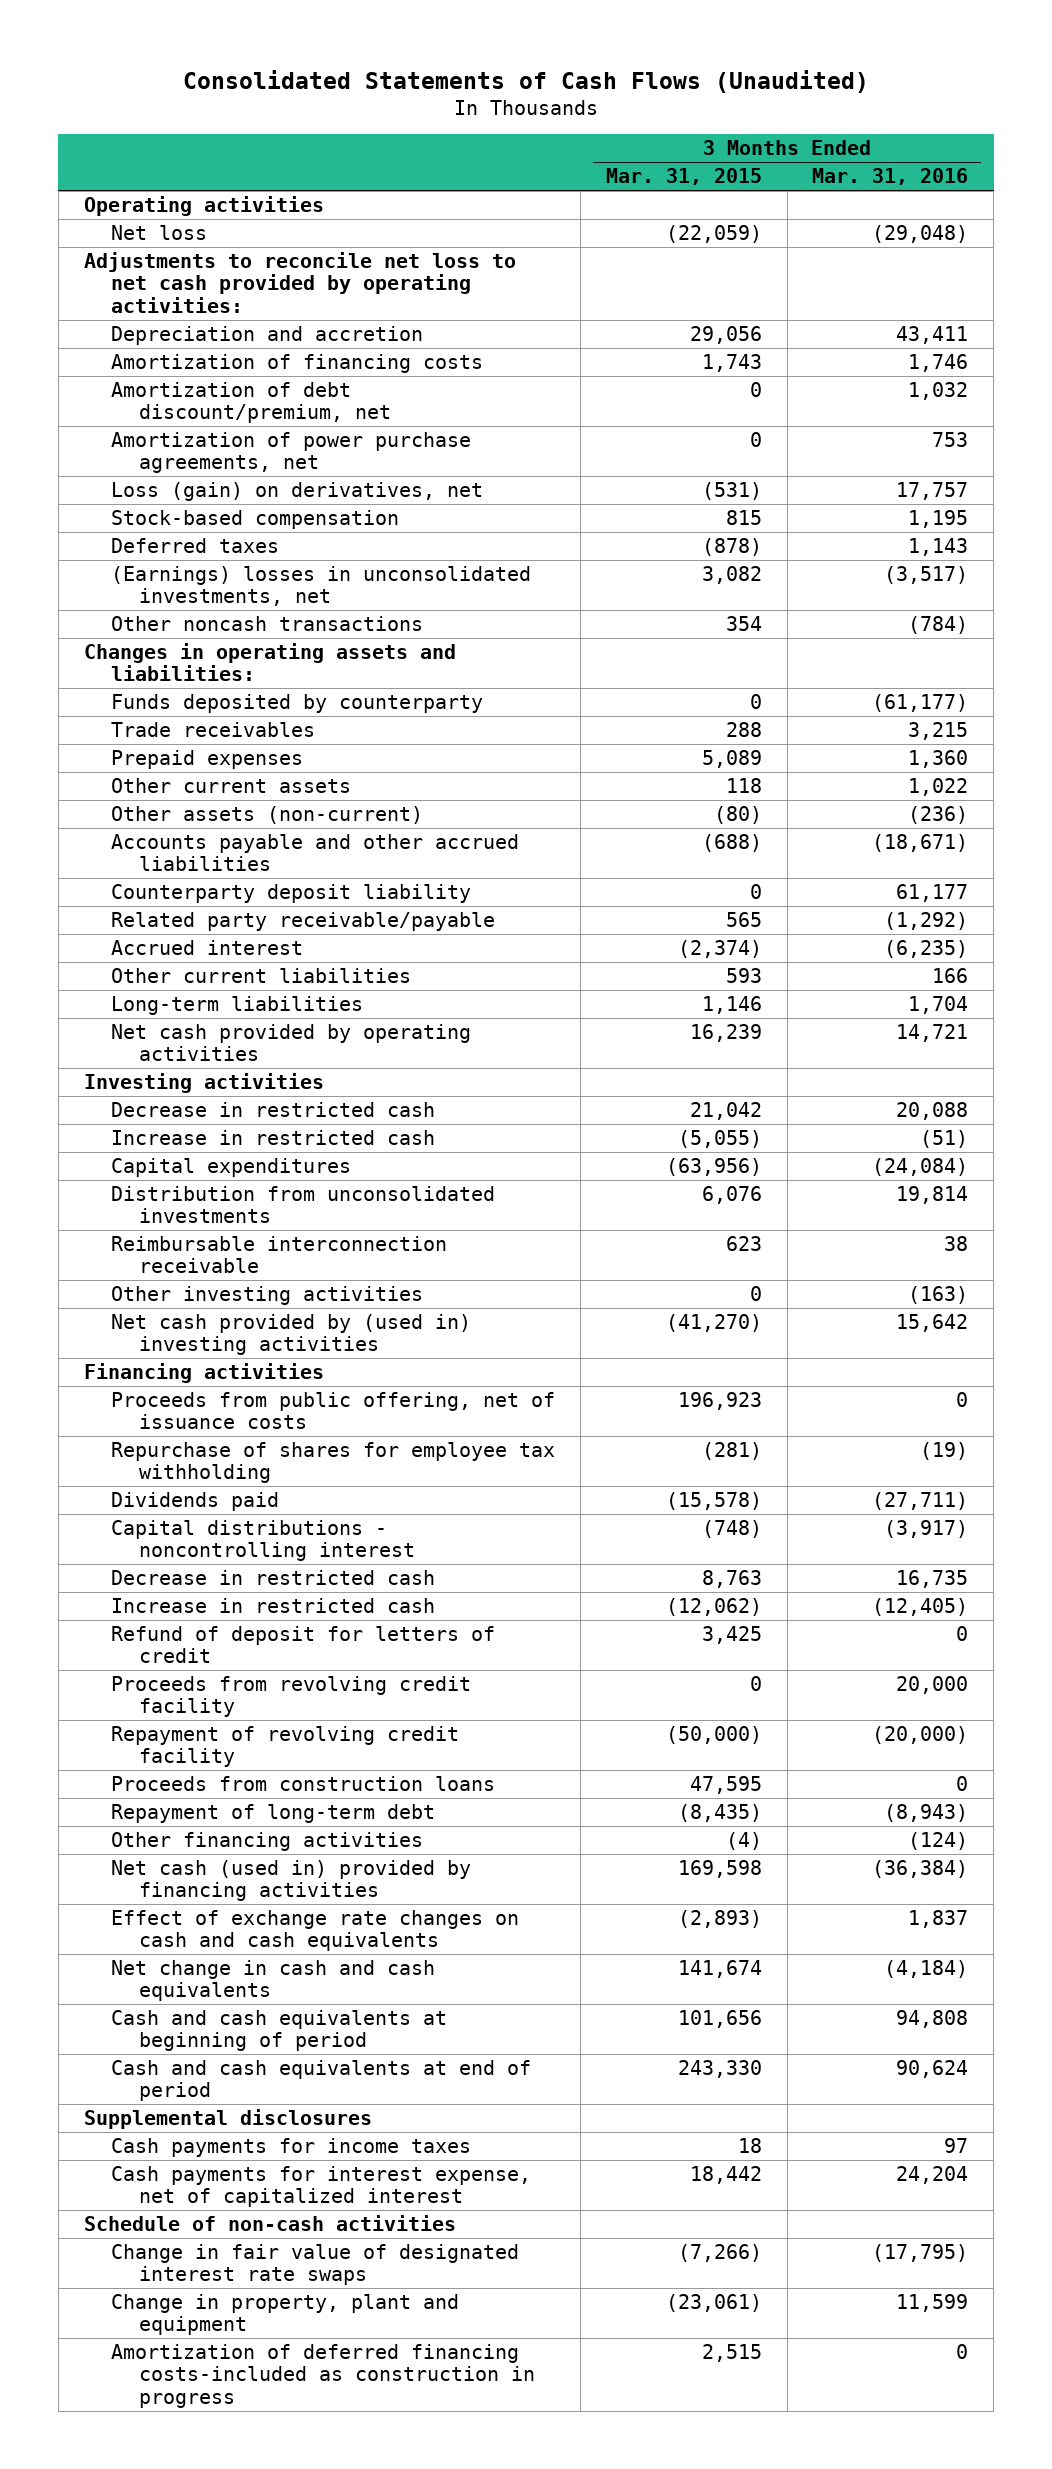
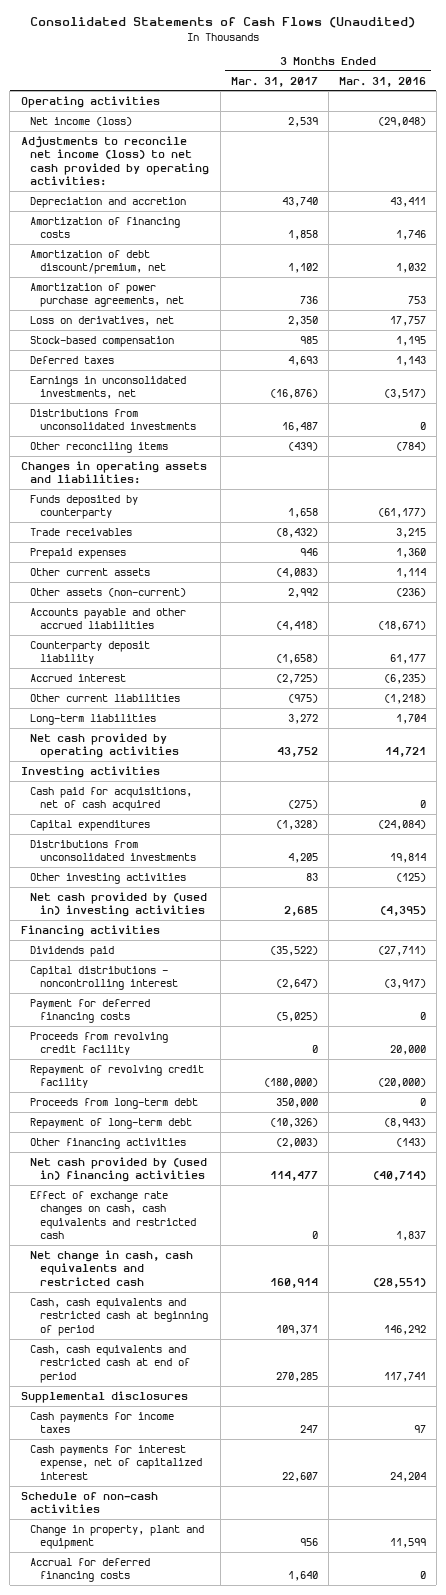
- | 3 Months Ended Mar. 31, 2015 | 3 Months Ended Mar. 31, 2016
+ | 3 Months Ended Mar. 31, 2017 | 3 Months Ended Mar. 31, 2016
- Net loss | (22,059) | (29,048)
- Adjustments to reconcile net loss to net cash provided by operating activities:
+ Net income (loss) | 2,539 | (29,048)
+ Adjustments to reconcile net income (loss) to net cash provided by operating activities:
- Loss (gain) on derivatives, net | (531) | 17,757
+ Loss on derivatives, net | 2,350 | 17,757
- (Earnings) losses in unconsolidated investments, net | 3,082 | (3,517)
- Other noncash transactions | 354 | (784)
+ Earnings in unconsolidated investments, net | (16,876) | (3,517)
+ Distributions from unconsolidated investments | 16,487 | 0
+ Other reconciling items | (439) | (784)
- Other current assets | 118 | 1,022
+ Other current assets | (4,083) | 1,114
- Related party receivable/payable | 565 | (1,292)
- Other current liabilities | 593 | 166
+ Other current liabilities | (975) | (1,218)
- Decrease in restricted cash | 21,042 | 20,088
- Increase in restricted cash | (5,055) | (51)
+ Cash paid for acquisitions, net of cash acquired | (275) | 0
- Distribution from unconsolidated investments | 6,076 | 19,814
- Reimbursable interconnection receivable | 623 | 38
- Other investing activities | 0 | (163)
- Net cash provided by (used in) investing activities | (41,270) | 15,642
+ Distributions from unconsolidated investments | 4,205 | 19,814
+ Other investing activities | 83 | (125)
+ Net cash provided by (used in) investing activities | 2,685 | (4,395)
- Proceeds from public offering, net of issuance costs | 196,923 | 0
- Repurchase of shares for employee tax withholding | (281) | (19)
- Decrease in restricted cash | 8,763 | 16,735
- Increase in restricted cash | (12,062) | (12,405)
- Refund of deposit for letters of credit | 3,425 | 0
+ Payment for deferred financing costs | (5,025) | 0
- Proceeds from construction loans | 47,595 | 0
+ Proceeds from long-term debt | 350,000 | 0
- Other financing activities | (4) | (124)
- Net cash (used in) provided by financing activities | 169,598 | (36,384)
- Effect of exchange rate changes on cash and cash equivalents | (2,893) | 1,837
- Net change in cash and cash equivalents | 141,674 | (4,184)
- Cash and cash equivalents at beginning of period | 101,656 | 94,808
- Cash and cash equivalents at end of period | 243,330 | 90,624
+ Other financing activities | (2,003) | (143)
+ Net cash provided by (used in) financing activities | 114,477 | (40,714)
+ Effect of exchange rate changes on cash, cash equivalents and restricted cash | 0 | 1,837
+ Net change in cash, cash equivalents and restricted cash | 160,914 | (28,551)
+ Cash, cash equivalents and restricted cash at beginning of period | 109,371 | 146,292
+ Cash, cash equivalents and restricted cash at end of period | 270,285 | 117,741
- Change in fair value of designated interest rate swaps | (7,266) | (17,795)
- Amortization of deferred financing costs-included as construction in progress | 2,515 | 0
+ Accrual for deferred financing costs | 1,640 | 0

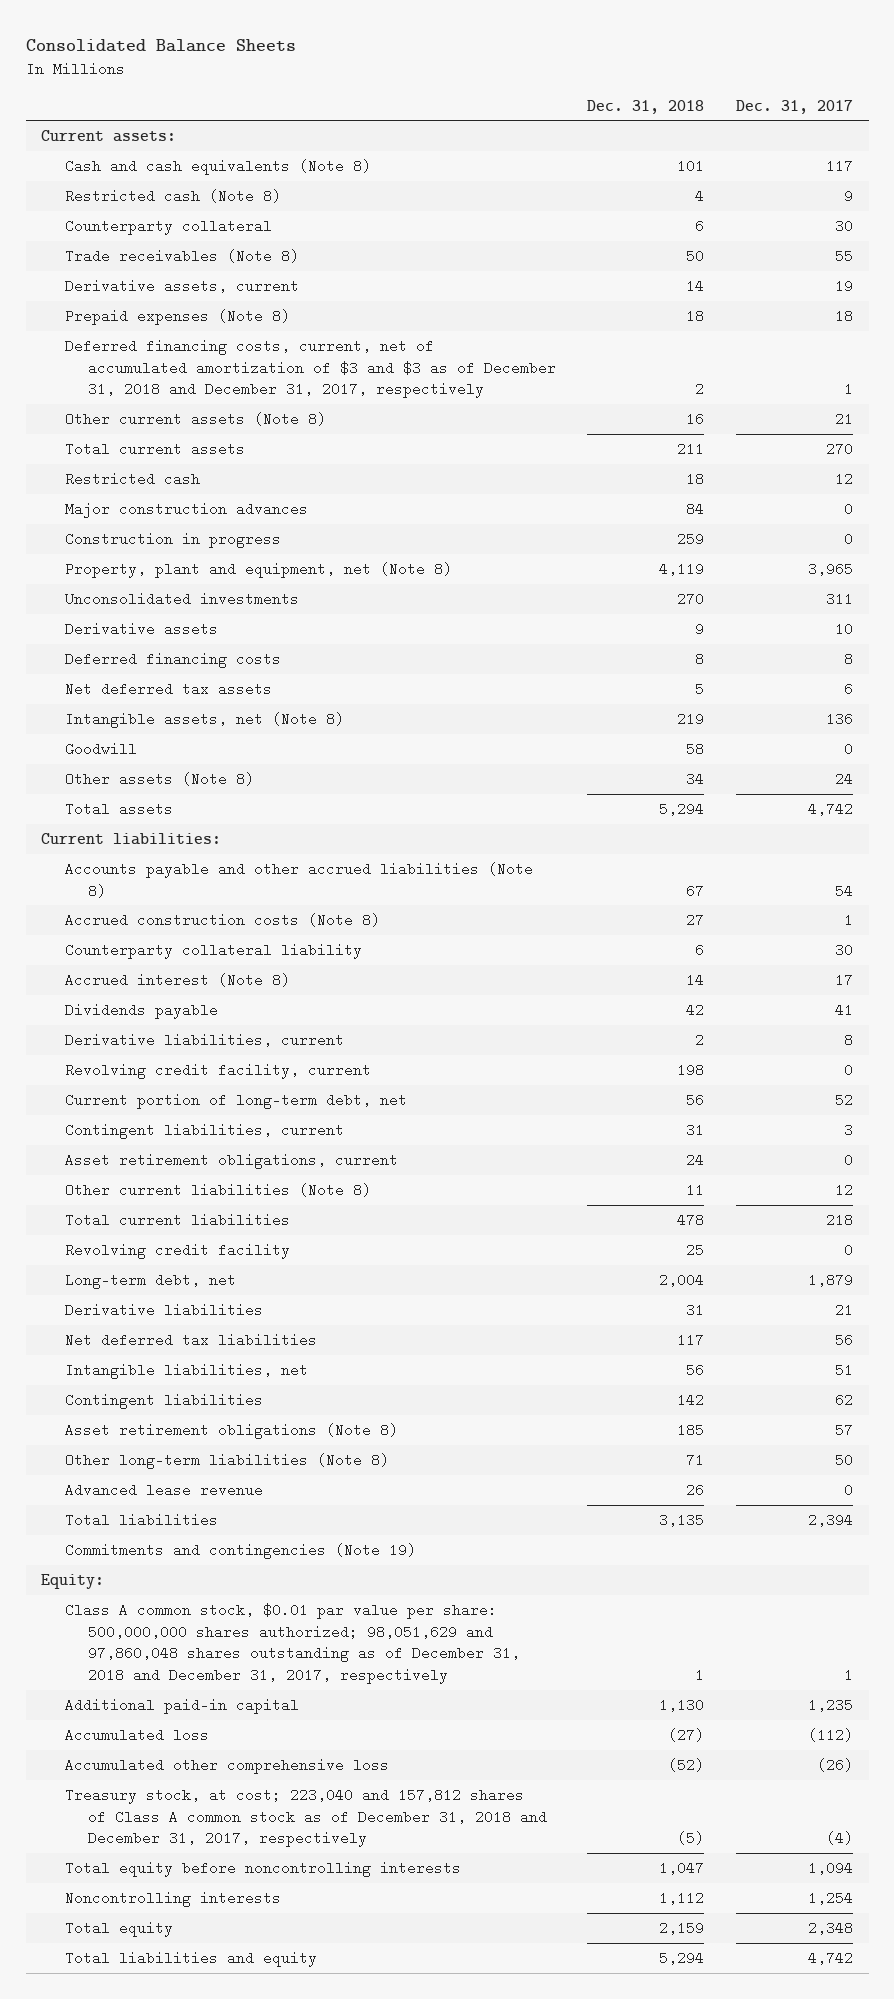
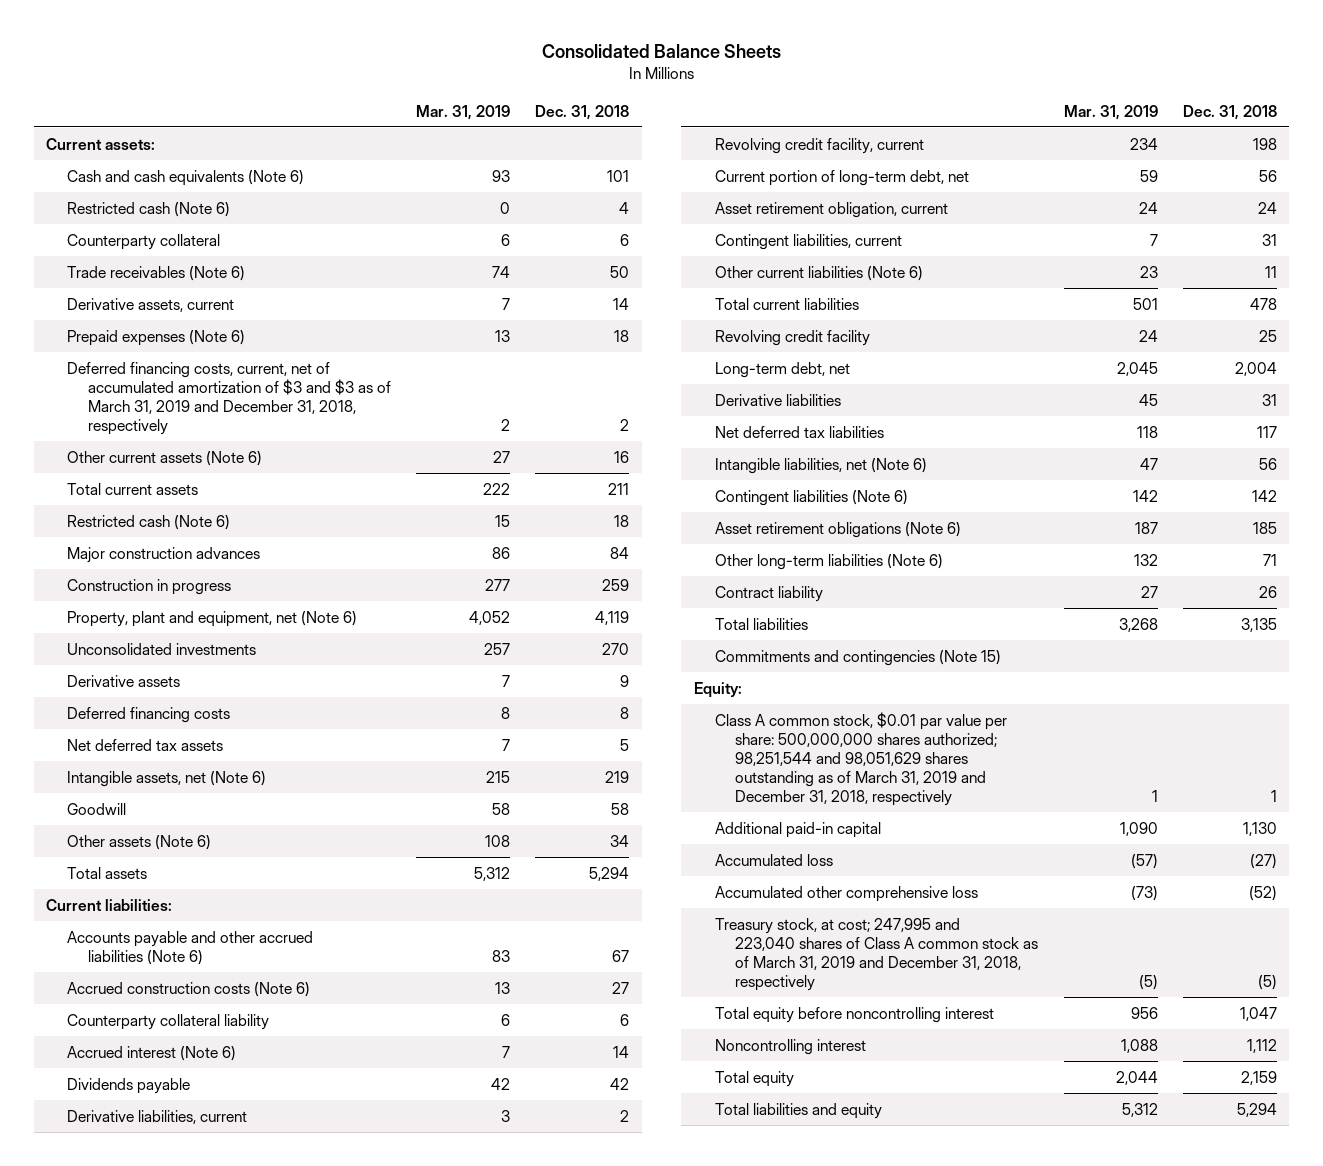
- | Dec. 31, 2018 | Dec. 31, 2017
+ | Mar. 31, 2019 | Dec. 31, 2018
- Cash and cash equivalents (Note 8) | 101 | 117
- Restricted cash (Note 8) | 4 | 9
+ Cash and cash equivalents (Note 6) | 93 | 101
+ Restricted cash (Note 6) | 0 | 4
- Trade receivables (Note 8) | 50 | 55
+ Trade receivables (Note 6) | 74 | 50
- Prepaid expenses (Note 8) | 18 | 18
- Deferred financing costs, current, net of accumulated amortization of $3 and $3 as of December 31, 2018 and December 31, 2017, respectively | 2 | 1
- Other current assets (Note 8) | 16 | 21
+ Prepaid expenses (Note 6) | 13 | 18
+ Deferred financing costs, current, net of accumulated amortization of $3 and $3 as of March 31, 2019 and December 31, 2018, respectively | 2 | 2
+ Other current assets (Note 6) | 27 | 16
- Restricted cash | 18 | 12
+ Restricted cash (Note 6) | 15 | 18
- Property, plant and equipment, net (Note 8) | 4,119 | 3,965
+ Property, plant and equipment, net (Note 6) | 4,052 | 4,119
- Intangible assets, net (Note 8) | 219 | 136
+ Intangible assets, net (Note 6) | 215 | 219
- Other assets (Note 8) | 34 | 24
+ Other assets (Note 6) | 108 | 34
- Accounts payable and other accrued liabilities (Note 8) | 67 | 54
- Accrued construction costs (Note 8) | 27 | 1
+ Accounts payable and other accrued liabilities (Note 6) | 83 | 67
+ Accrued construction costs (Note 6) | 13 | 27
- Accrued interest (Note 8) | 14 | 17
+ Accrued interest (Note 6) | 7 | 14
+ Asset retirement obligation, current | 24 | 24
- Asset retirement obligations, current | 24 | 0
- Other current liabilities (Note 8) | 11 | 12
+ Other current liabilities (Note 6) | 23 | 11
- Intangible liabilities, net | 56 | 51
- Contingent liabilities | 142 | 62
- Asset retirement obligations (Note 8) | 185 | 57
- Other long-term liabilities (Note 8) | 71 | 50
- Advanced lease revenue | 26 | 0
+ Intangible liabilities, net (Note 6) | 47 | 56
+ Contingent liabilities (Note 6) | 142 | 142
+ Asset retirement obligations (Note 6) | 187 | 185
+ Other long-term liabilities (Note 6) | 132 | 71
+ Contract liability | 27 | 26
- Commitments and contingencies (Note 19)
+ Commitments and contingencies (Note 15)
- Class A common stock, $0.01 par value per share: 500,000,000 shares authorized; 98,051,629 and 97,860,048 shares outstanding as of December 31, 2018 and December 31, 2017, respectively | 1 | 1
+ Class A common stock, $0.01 par value per share: 500,000,000 shares authorized; 98,251,544 and 98,051,629 shares outstanding as of March 31, 2019 and December 31, 2018, respectively | 1 | 1
- Treasury stock, at cost; 223,040 and 157,812 shares of Class A common stock as of December 31, 2018 and December 31, 2017, respectively | (5) | (4)
- Total equity before noncontrolling interests | 1,047 | 1,094
- Noncontrolling interests | 1,112 | 1,254
+ Treasury stock, at cost; 247,995 and 223,040 shares of Class A common stock as of March 31, 2019 and December 31, 2018, respectively | (5) | (5)
+ Total equity before noncontrolling interest | 956 | 1,047
+ Noncontrolling interest | 1,088 | 1,112

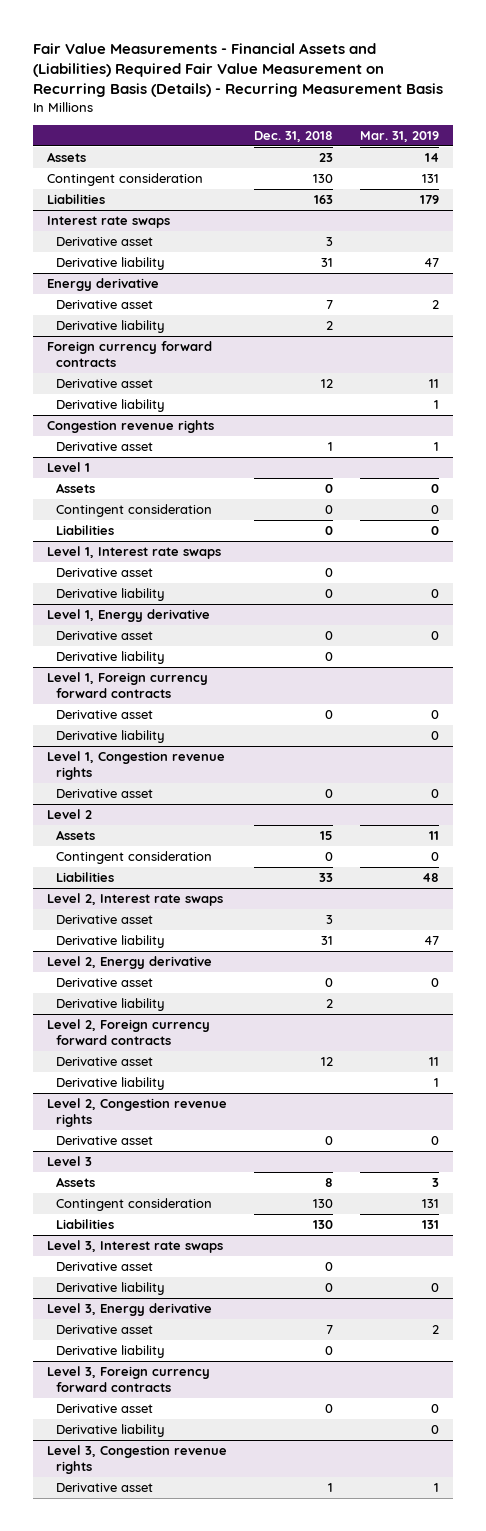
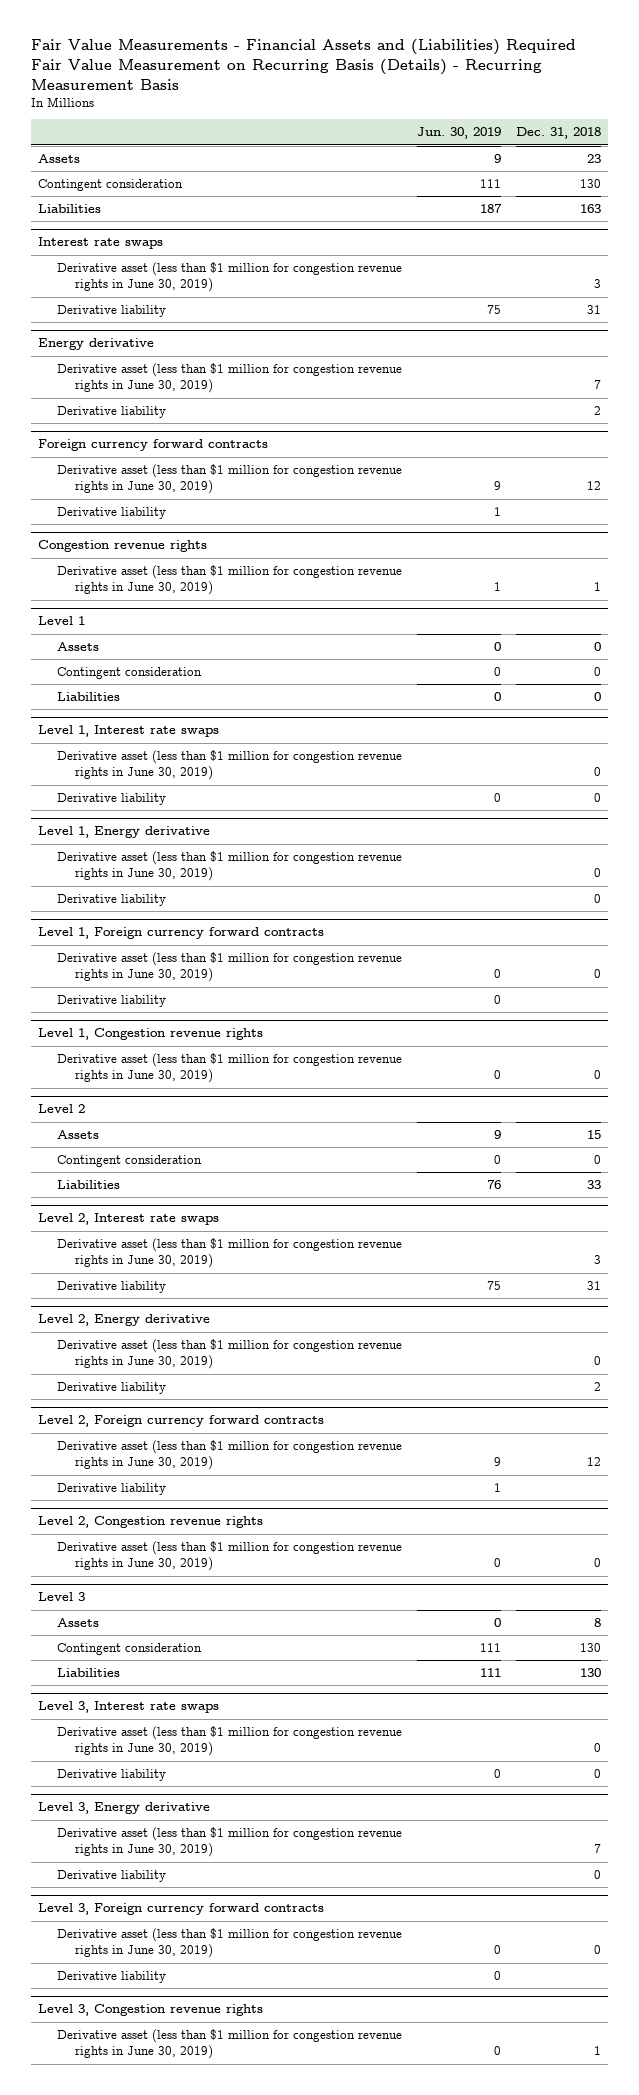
- | Dec. 31, 2018 | Mar. 31, 2019
+ | Jun. 30, 2019 | Dec. 31, 2018
@ Interest rate swaps
- Derivative asset | 3 |
+ Derivative asset (less than $1 million for congestion revenue rights in June 30, 2019) | | 3
@ Energy derivative
- Derivative asset | 7 | 2
+ Derivative asset (less than $1 million for congestion revenue rights in June 30, 2019) | | 7
@ Foreign currency forward contracts
- Derivative asset | 12 | 11
+ Derivative asset (less than $1 million for congestion revenue rights in June 30, 2019) | 9 | 12
@ Congestion revenue rights
- Derivative asset | 1 | 1
+ Derivative asset (less than $1 million for congestion revenue rights in June 30, 2019) | 1 | 1
@ Level 1, Interest rate swaps
- Derivative asset | 0 |
+ Derivative asset (less than $1 million for congestion revenue rights in June 30, 2019) | | 0
@ Level 1, Energy derivative
- Derivative asset | 0 | 0
+ Derivative asset (less than $1 million for congestion revenue rights in June 30, 2019) | | 0
@ Level 1, Foreign currency forward contracts
- Derivative asset | 0 | 0
+ Derivative asset (less than $1 million for congestion revenue rights in June 30, 2019) | 0 | 0
@ Level 1, Congestion revenue rights
- Derivative asset | 0 | 0
+ Derivative asset (less than $1 million for congestion revenue rights in June 30, 2019) | 0 | 0
@ Level 2, Interest rate swaps
- Derivative asset | 3 |
+ Derivative asset (less than $1 million for congestion revenue rights in June 30, 2019) | | 3
@ Level 2, Energy derivative
- Derivative asset | 0 | 0
+ Derivative asset (less than $1 million for congestion revenue rights in June 30, 2019) | | 0
@ Level 2, Foreign currency forward contracts
- Derivative asset | 12 | 11
+ Derivative asset (less than $1 million for congestion revenue rights in June 30, 2019) | 9 | 12
@ Level 2, Congestion revenue rights
- Derivative asset | 0 | 0
+ Derivative asset (less than $1 million for congestion revenue rights in June 30, 2019) | 0 | 0
@ Level 3, Interest rate swaps
- Derivative asset | 0 |
+ Derivative asset (less than $1 million for congestion revenue rights in June 30, 2019) | | 0
@ Level 3, Energy derivative
- Derivative asset | 7 | 2
+ Derivative asset (less than $1 million for congestion revenue rights in June 30, 2019) | | 7
@ Level 3, Foreign currency forward contracts
- Derivative asset | 0 | 0
+ Derivative asset (less than $1 million for congestion revenue rights in June 30, 2019) | 0 | 0
@ Level 3, Congestion revenue rights
- Derivative asset | 1 | 1
+ Derivative asset (less than $1 million for congestion revenue rights in June 30, 2019) | 0 | 1

